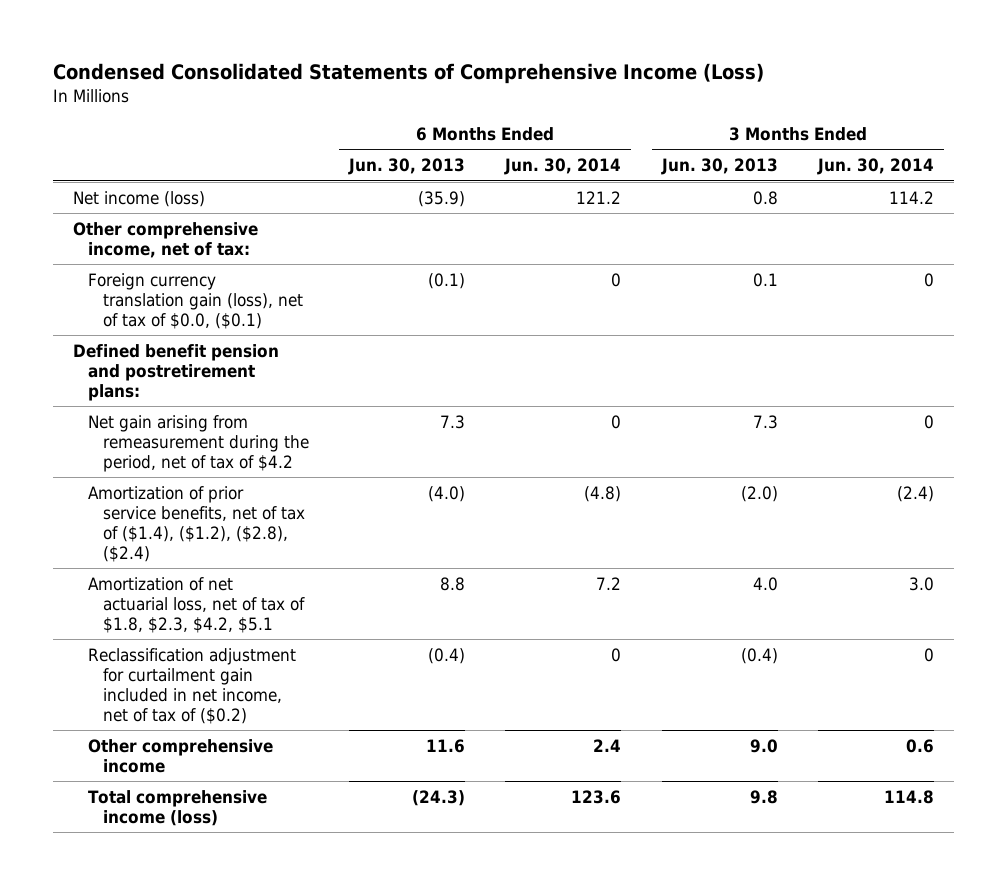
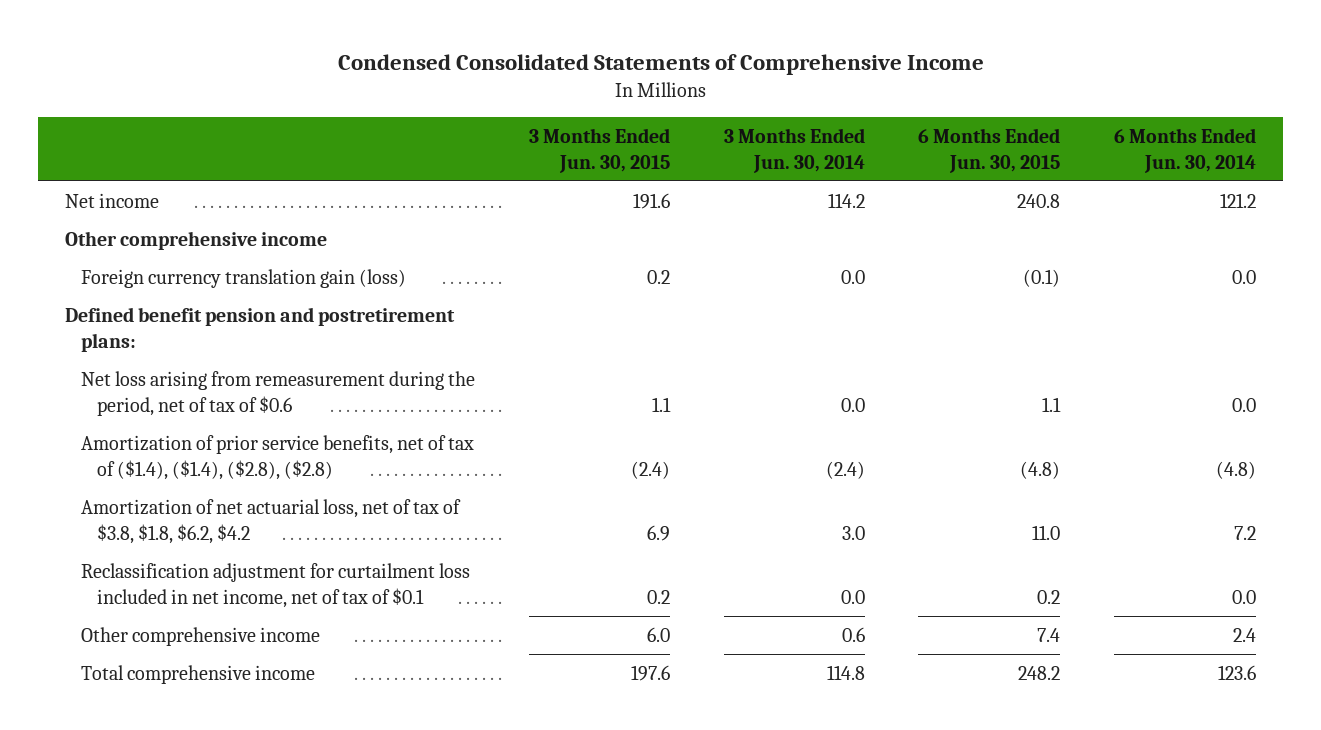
- Condensed Consolidated Statements of Comprehensive Income (Loss)
+ Condensed Consolidated Statements of Comprehensive Income
- | 6 Months Ended Jun. 30, 2013 | 6 Months Ended Jun. 30, 2014 | 3 Months Ended Jun. 30, 2013 | 3 Months Ended Jun. 30, 2014
+ | 3 Months Ended Jun. 30, 2015 | 3 Months Ended Jun. 30, 2014 | 6 Months Ended Jun. 30, 2015 | 6 Months Ended Jun. 30, 2014
- Net income (loss) | (35.9) | 121.2 | 0.8 | 114.2
- Other comprehensive income, net of tax:
- Foreign currency translation gain (loss), net of tax of $0.0, ($0.1) | (0.1) | 0 | 0.1 | 0
+ Net income | 191.6 | 114.2 | 240.8 | 121.2
+ Other comprehensive income
+ Foreign currency translation gain (loss) | 0.2 | 0.0 | (0.1) | 0.0
- Net gain arising from remeasurement during the period, net of tax of $4.2 | 7.3 | 0 | 7.3 | 0
- Amortization of prior service benefits, net of tax of ($1.4), ($1.2), ($2.8), ($2.4) | (4.0) | (4.8) | (2.0) | (2.4)
- Amortization of net actuarial loss, net of tax of $1.8, $2.3, $4.2, $5.1 | 8.8 | 7.2 | 4.0 | 3.0
- Reclassification adjustment for curtailment gain included in net income, net of tax of ($0.2) | (0.4) | 0 | (0.4) | 0
+ Net loss arising from remeasurement during the period, net of tax of $0.6 | 1.1 | 0.0 | 1.1 | 0.0
+ Amortization of prior service benefits, net of tax of ($1.4), ($1.4), ($2.8), ($2.8) | (2.4) | (2.4) | (4.8) | (4.8)
+ Amortization of net actuarial loss, net of tax of $3.8, $1.8, $6.2, $4.2 | 6.9 | 3.0 | 11.0 | 7.2
+ Reclassification adjustment for curtailment loss included in net income, net of tax of $0.1 | 0.2 | 0.0 | 0.2 | 0.0
- Total comprehensive income (loss) | (24.3) | 123.6 | 9.8 | 114.8
+ Total comprehensive income | 197.6 | 114.8 | 248.2 | 123.6

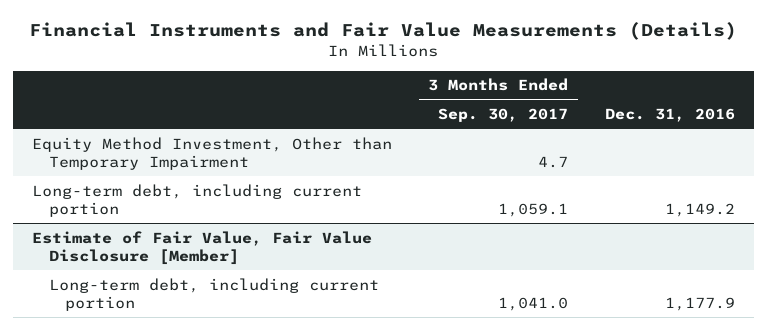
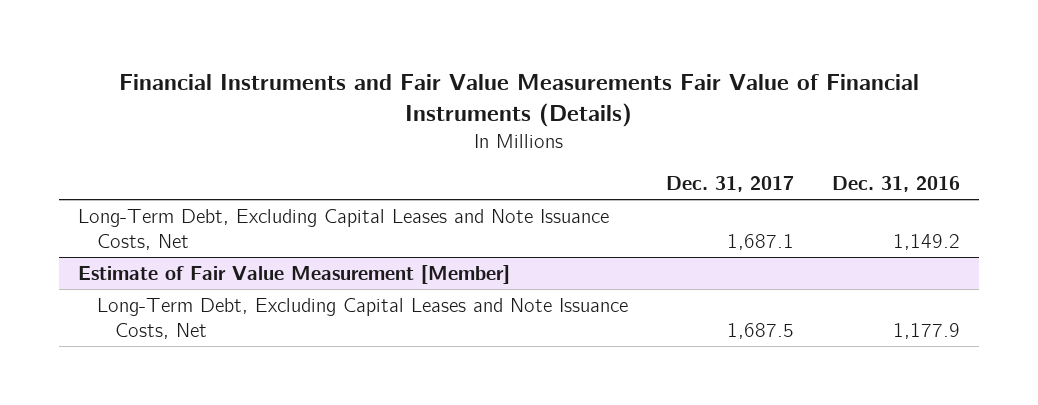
- Financial Instruments and Fair Value Measurements (Details)
+ Financial Instruments and Fair Value Measurements Fair Value of Financial Instruments (Details)
- | 3 Months Ended Sep. 30, 2017 | Dec. 31, 2016
+ | Dec. 31, 2017 | Dec. 31, 2016
- Equity Method Investment, Other than Temporary Impairment | 4.7 |
- Long-term debt, including current portion | 1,059.1 | 1,149.2
- Estimate of Fair Value, Fair Value Disclosure [Member]
- Long-term debt, including current portion | 1,041.0 | 1,177.9
+ Long-Term Debt, Excluding Capital Leases and Note Issuance Costs, Net | 1,687.1 | 1,149.2
+ Estimate of Fair Value Measurement [Member]
+ Long-Term Debt, Excluding Capital Leases and Note Issuance Costs, Net | 1,687.5 | 1,177.9

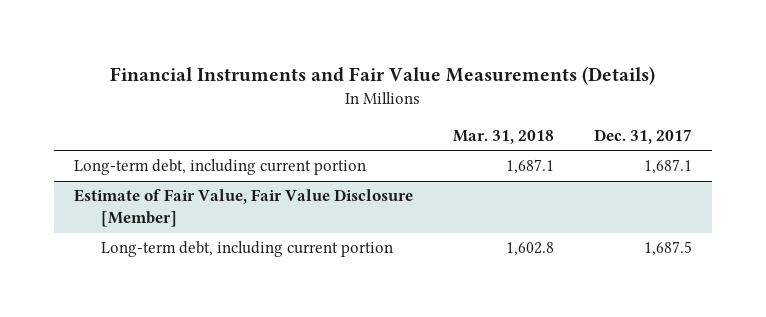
- Financial Instruments and Fair Value Measurements Fair Value of Financial Instruments (Details)
+ Financial Instruments and Fair Value Measurements (Details)
- | Dec. 31, 2017 | Dec. 31, 2016
+ | Mar. 31, 2018 | Dec. 31, 2017
- Long-Term Debt, Excluding Capital Leases and Note Issuance Costs, Net | 1,687.1 | 1,149.2
- Estimate of Fair Value Measurement [Member]
- Long-Term Debt, Excluding Capital Leases and Note Issuance Costs, Net | 1,687.5 | 1,177.9
+ Long-term debt, including current portion | 1,687.1 | 1,687.1
+ Estimate of Fair Value, Fair Value Disclosure [Member]
+ Long-term debt, including current portion | 1,602.8 | 1,687.5

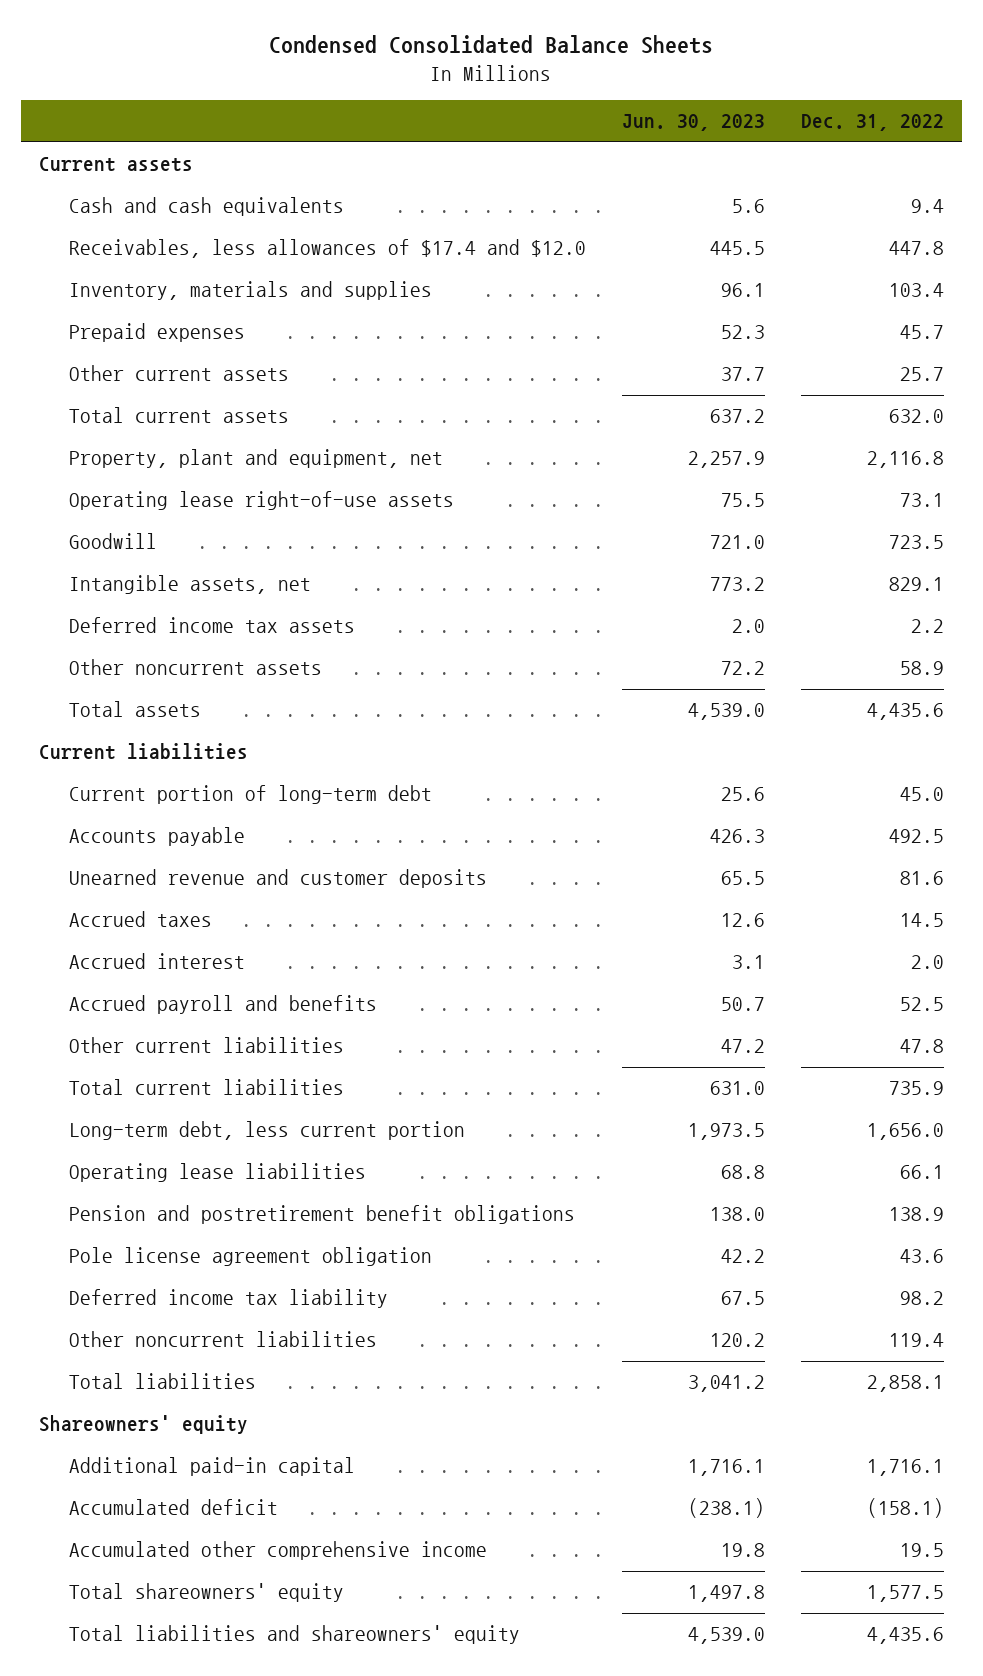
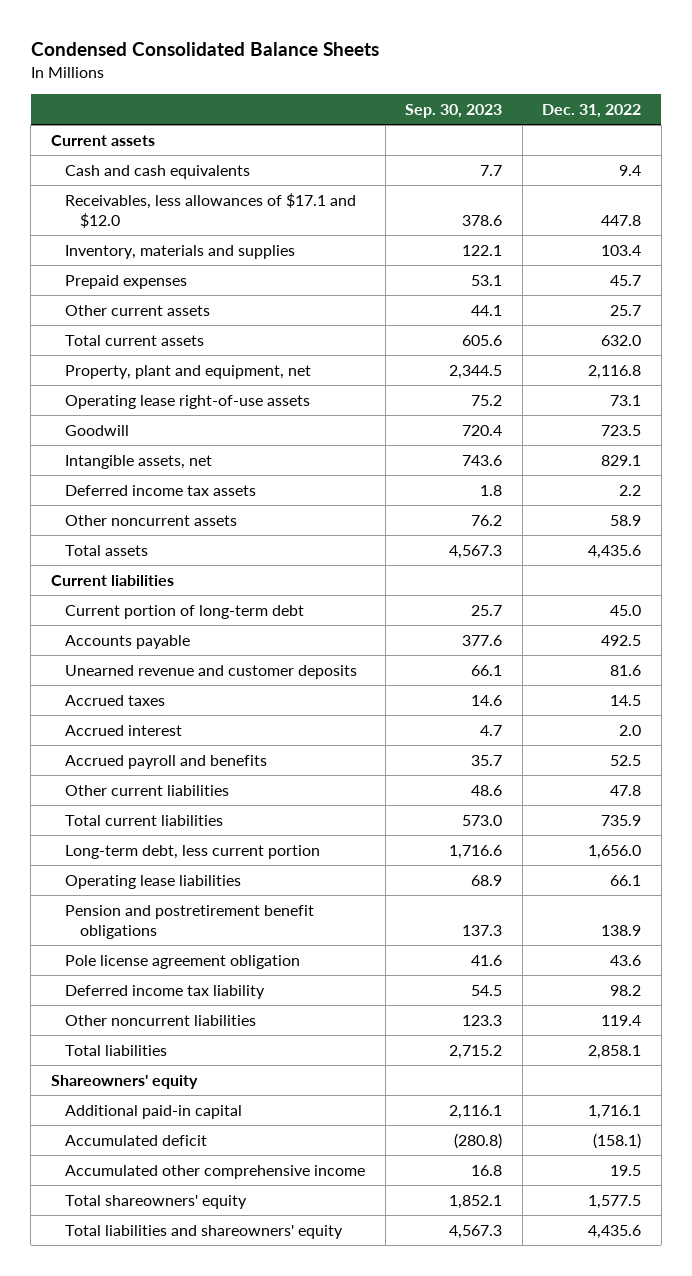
- | Jun. 30, 2023 | Dec. 31, 2022
+ | Sep. 30, 2023 | Dec. 31, 2022
- Receivables, less allowances of $17.4 and $12.0 | 445.5 | 447.8
+ Receivables, less allowances of $17.1 and $12.0 | 378.6 | 447.8

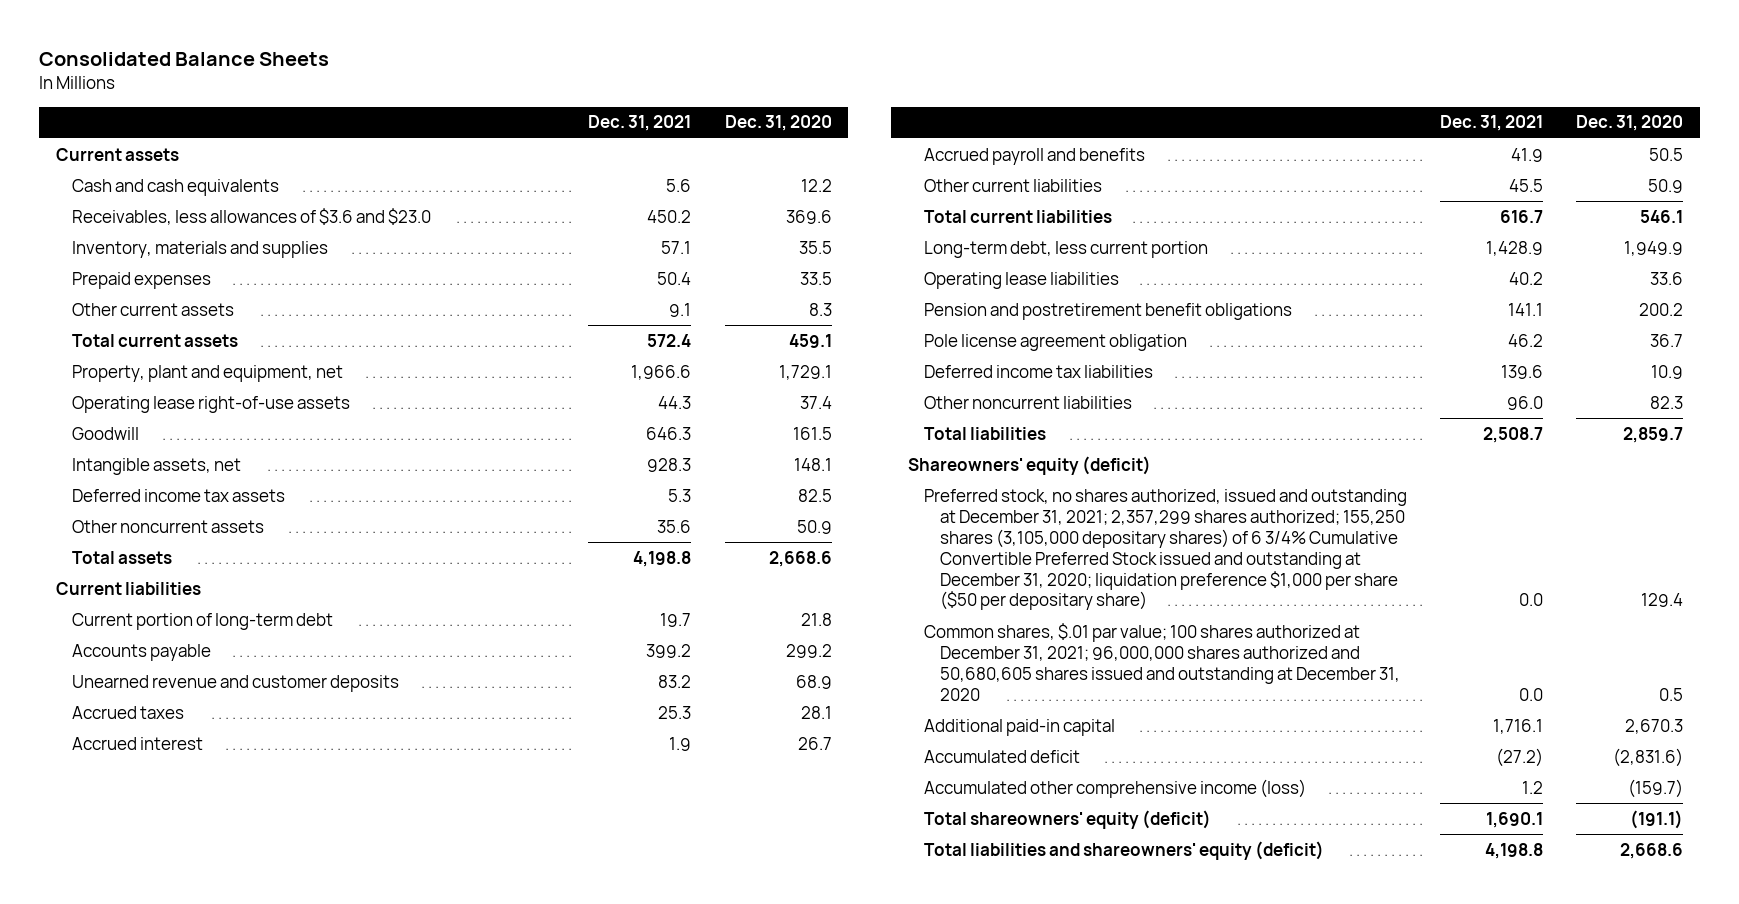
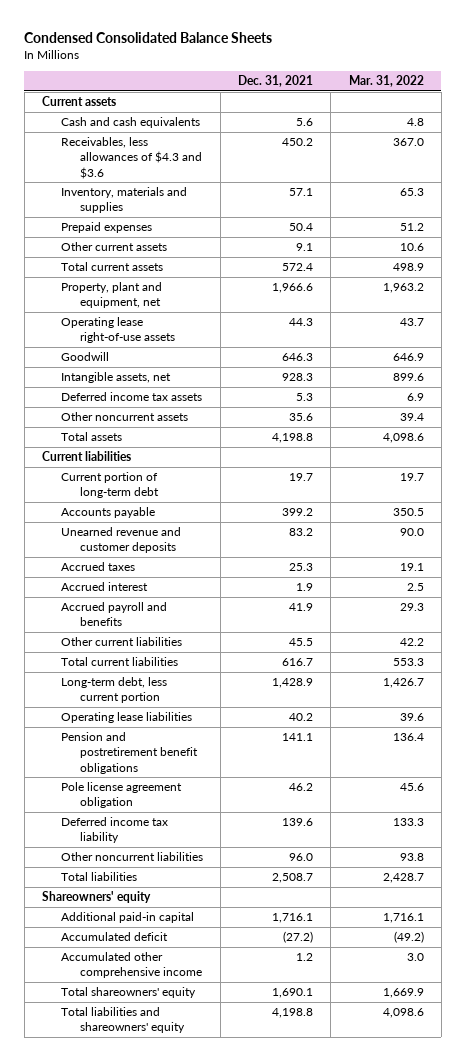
- Consolidated Balance Sheets
+ Condensed Consolidated Balance Sheets
- | Dec. 31, 2021 | Dec. 31, 2020
+ | Dec. 31, 2021 | Mar. 31, 2022
- Receivables, less allowances of $3.6 and $23.0 | 450.2 | 369.6
+ Receivables, less allowances of $4.3 and $3.6 | 450.2 | 367.0
- Deferred income tax liabilities | 139.6 | 10.9
+ Deferred income tax liability | 139.6 | 133.3
- Shareowners' equity (deficit)
- Preferred stock, no shares authorized, issued and outstanding at December 31, 2021; 2,357,299 shares authorized; 155,250 shares (3,105,000 depositary shares) of 6 3/4% Cumulative Convertible Preferred Stock issued and outstanding at December 31, 2020; liquidation preference $1,000 per share ($50 per depositary share) | 0.0 | 129.4
- Common shares, $.01 par value; 100 shares authorized at December 31, 2021; 96,000,000 shares authorized and 50,680,605 shares issued and outstanding at December 31, 2020 | 0.0 | 0.5
+ Shareowners' equity
- Accumulated other comprehensive income (loss) | 1.2 | (159.7)
- Total shareowners' equity (deficit) | 1,690.1 | (191.1)
- Total liabilities and shareowners' equity (deficit) | 4,198.8 | 2,668.6
+ Accumulated other comprehensive income | 1.2 | 3.0
+ Total shareowners' equity | 1,690.1 | 1,669.9
+ Total liabilities and shareowners' equity | 4,198.8 | 4,098.6

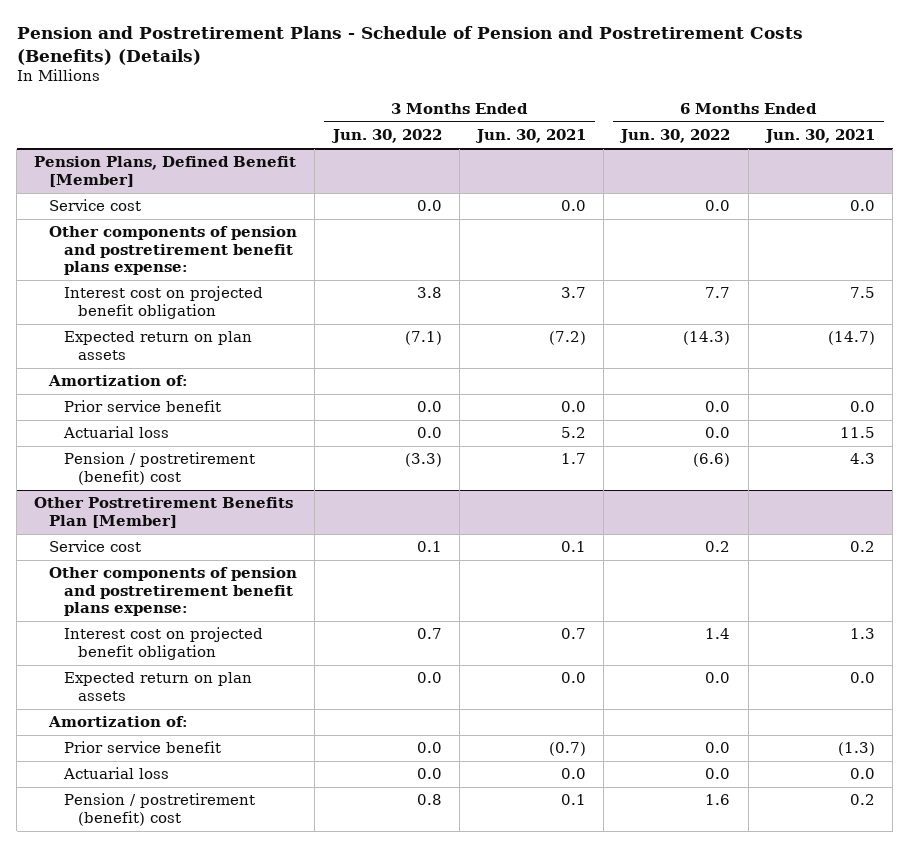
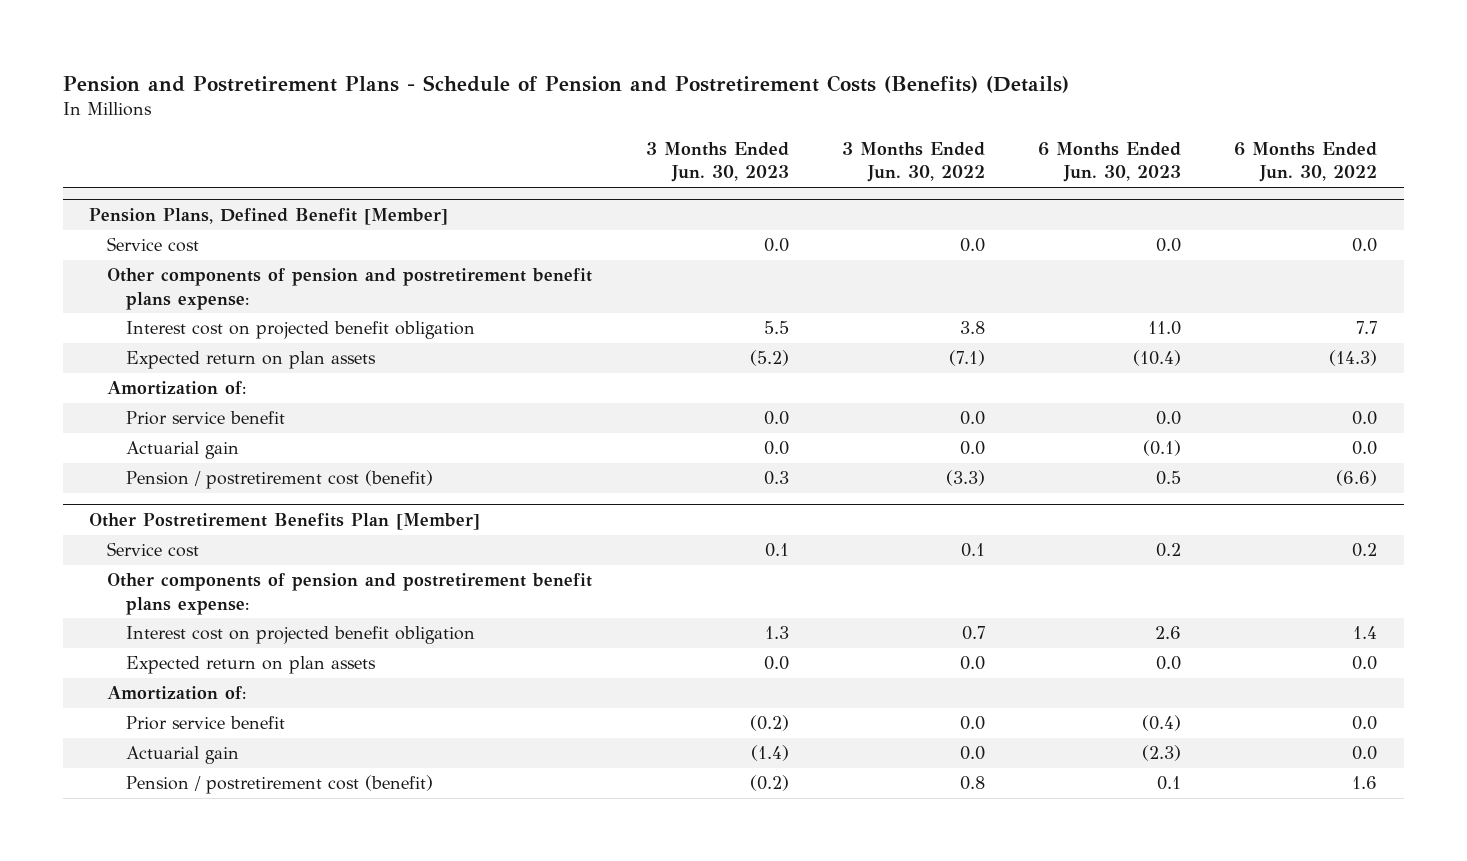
- | 3 Months Ended Jun. 30, 2022 | 3 Months Ended Jun. 30, 2021 | 6 Months Ended Jun. 30, 2022 | 6 Months Ended Jun. 30, 2021
+ | 3 Months Ended Jun. 30, 2023 | 3 Months Ended Jun. 30, 2022 | 6 Months Ended Jun. 30, 2023 | 6 Months Ended Jun. 30, 2022
@ Pension Plans, Defined Benefit [Member]
- Actuarial loss | 0.0 | 5.2 | 0.0 | 11.5
- Pension / postretirement (benefit) cost | (3.3) | 1.7 | (6.6) | 4.3
+ Actuarial gain | 0.0 | 0.0 | (0.1) | 0.0
+ Pension / postretirement cost (benefit) | 0.3 | (3.3) | 0.5 | (6.6)
@ Other Postretirement Benefits Plan [Member]
- Actuarial loss | 0.0 | 0.0 | 0.0 | 0.0
- Pension / postretirement (benefit) cost | 0.8 | 0.1 | 1.6 | 0.2
+ Actuarial gain | (1.4) | 0.0 | (2.3) | 0.0
+ Pension / postretirement cost (benefit) | (0.2) | 0.8 | 0.1 | 1.6

